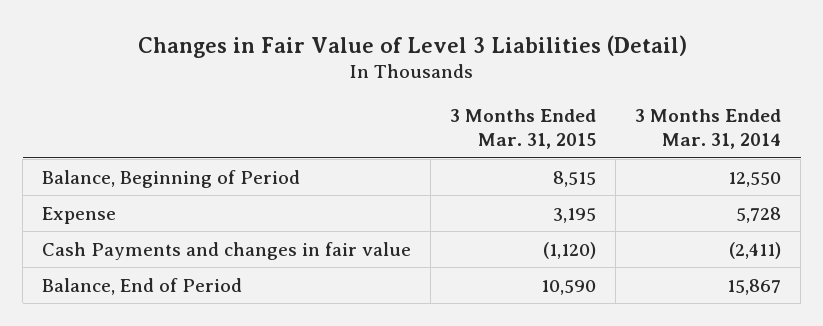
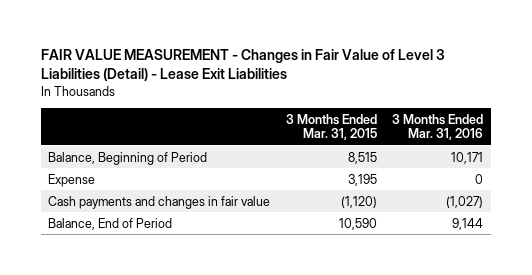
- Changes in Fair Value of Level 3 Liabilities (Detail)
+ FAIR VALUE MEASUREMENT - Changes in Fair Value of Level 3 Liabilities (Detail) - Lease Exit Liabilities
- | 3 Months Ended Mar. 31, 2015 | 3 Months Ended Mar. 31, 2014
+ | 3 Months Ended Mar. 31, 2015 | 3 Months Ended Mar. 31, 2016
- Cash Payments and changes in fair value | (1,120) | (2,411)
+ Cash payments and changes in fair value | (1,120) | (1,027)

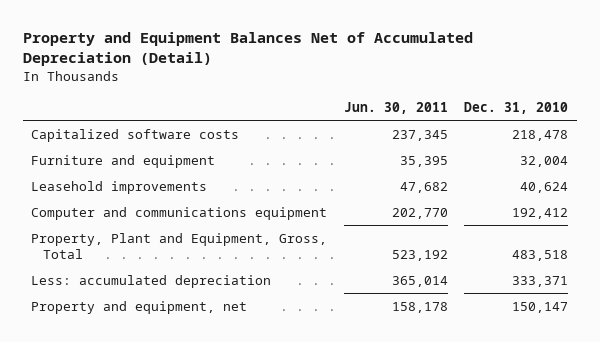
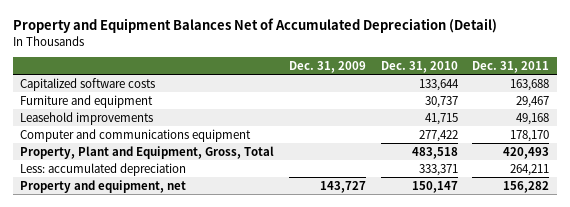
- | Jun. 30, 2011 | Dec. 31, 2010
+ | Dec. 31, 2009 | Dec. 31, 2010 | Dec. 31, 2011
- Capitalized software costs | 237,345 | 218,478
- Furniture and equipment | 35,395 | 32,004
- Leasehold improvements | 47,682 | 40,624
- Computer and communications equipment | 202,770 | 192,412
+ Capitalized software costs | | 133,644 | 163,688
+ Furniture and equipment | | 30,737 | 29,467
+ Leasehold improvements | | 41,715 | 49,168
+ Computer and communications equipment | | 277,422 | 178,170

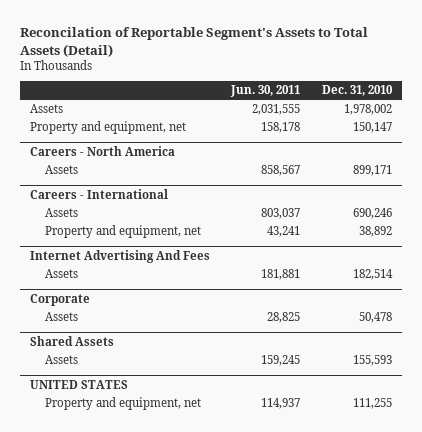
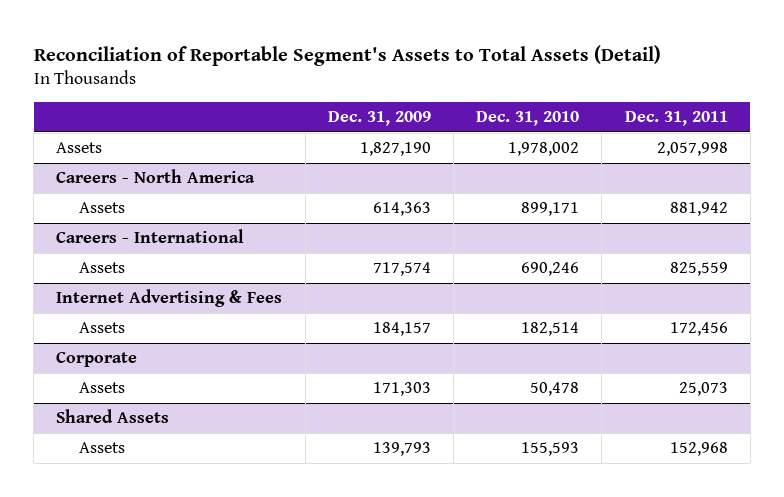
- Reconcilation of Reportable Segment's Assets to Total Assets (Detail)
+ Reconciliation of Reportable Segment's Assets to Total Assets (Detail)
- | Jun. 30, 2011 | Dec. 31, 2010
+ | Dec. 31, 2009 | Dec. 31, 2010 | Dec. 31, 2011
- Property and equipment, net | 158,178 | 150,147
@ Careers - International
- Property and equipment, net | 43,241 | 38,892
- Internet Advertising And Fees
+ Internet Advertising & Fees
- UNITED STATES
- Property and equipment, net | 114,937 | 111,255

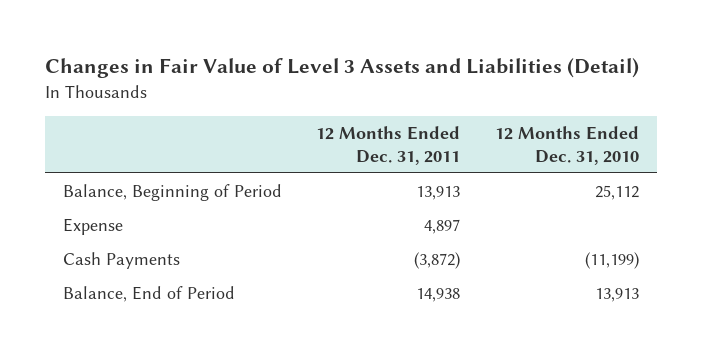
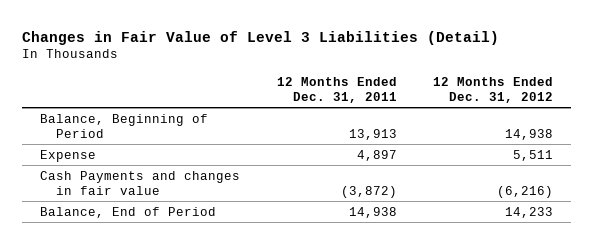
- Changes in Fair Value of Level 3 Assets and Liabilities (Detail)
+ Changes in Fair Value of Level 3 Liabilities (Detail)
- | 12 Months Ended Dec. 31, 2011 | 12 Months Ended Dec. 31, 2010
+ | 12 Months Ended Dec. 31, 2011 | 12 Months Ended Dec. 31, 2012
- Cash Payments | (3,872) | (11,199)
+ Cash Payments and changes in fair value | (3,872) | (6,216)

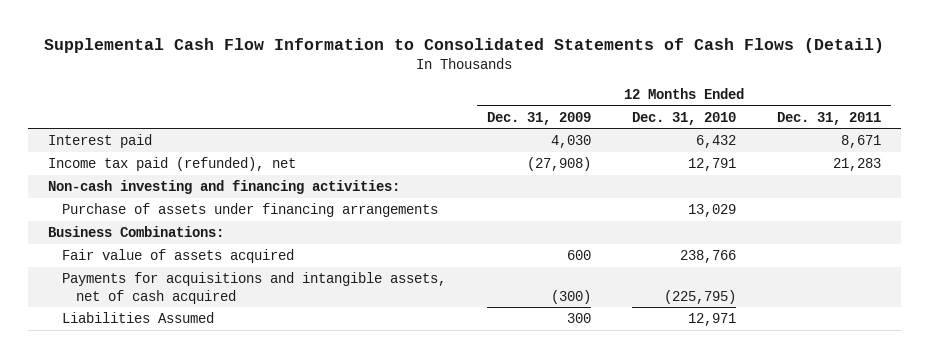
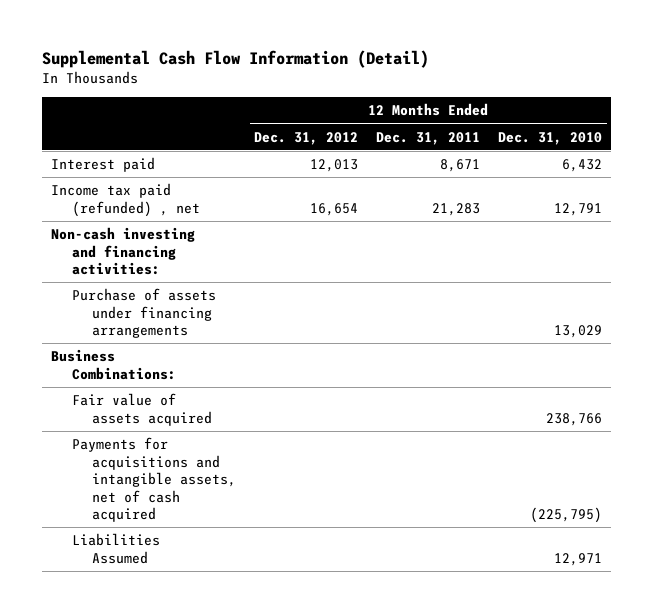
- Supplemental Cash Flow Information to Consolidated Statements of Cash Flows (Detail)
+ Supplemental Cash Flow Information (Detail)
- | 12 Months Ended Dec. 31, 2009 | 12 Months Ended Dec. 31, 2010 | 12 Months Ended Dec. 31, 2011
+ | 12 Months Ended Dec. 31, 2012 | 12 Months Ended Dec. 31, 2011 | 12 Months Ended Dec. 31, 2010
- Income tax paid (refunded), net | (27,908) | 12,791 | 21,283
+ Income tax paid (refunded) , net | 16,654 | 21,283 | 12,791

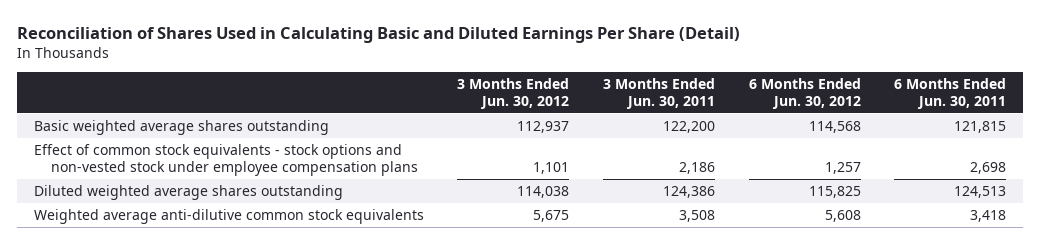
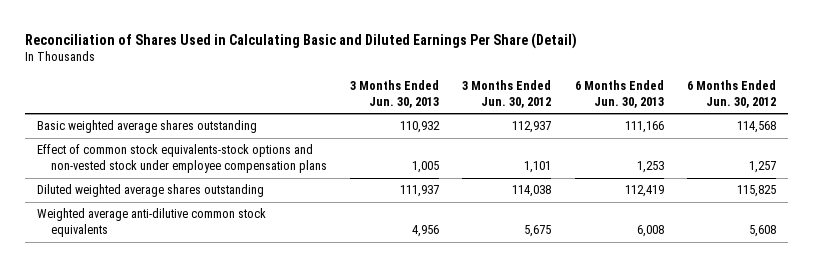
- | 3 Months Ended Jun. 30, 2012 | 3 Months Ended Jun. 30, 2011 | 6 Months Ended Jun. 30, 2012 | 6 Months Ended Jun. 30, 2011
+ | 3 Months Ended Jun. 30, 2013 | 3 Months Ended Jun. 30, 2012 | 6 Months Ended Jun. 30, 2013 | 6 Months Ended Jun. 30, 2012
- Effect of common stock equivalents - stock options and non-vested stock under employee compensation plans | 1,101 | 2,186 | 1,257 | 2,698
+ Effect of common stock equivalents-stock options and non-vested stock under employee compensation plans | 1,005 | 1,101 | 1,253 | 1,257

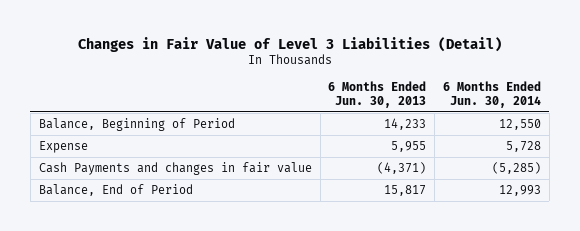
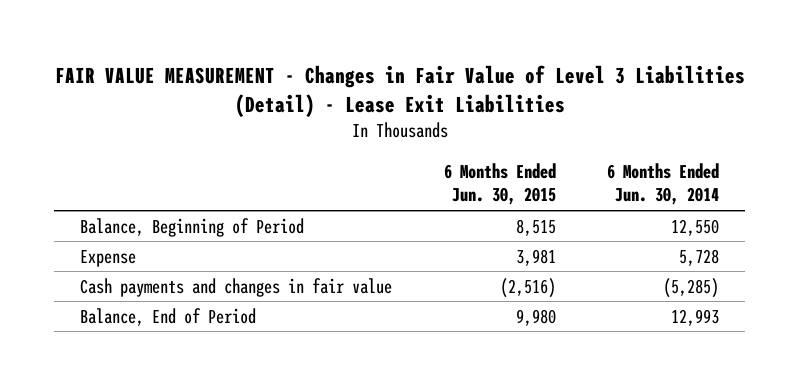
- Changes in Fair Value of Level 3 Liabilities (Detail)
+ FAIR VALUE MEASUREMENT - Changes in Fair Value of Level 3 Liabilities (Detail) - Lease Exit Liabilities
- | 6 Months Ended Jun. 30, 2013 | 6 Months Ended Jun. 30, 2014
+ | 6 Months Ended Jun. 30, 2015 | 6 Months Ended Jun. 30, 2014
- Cash Payments and changes in fair value | (4,371) | (5,285)
+ Cash payments and changes in fair value | (2,516) | (5,285)

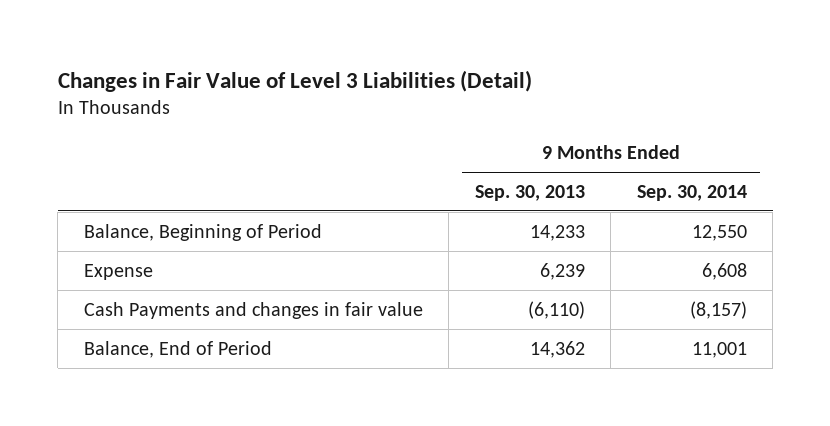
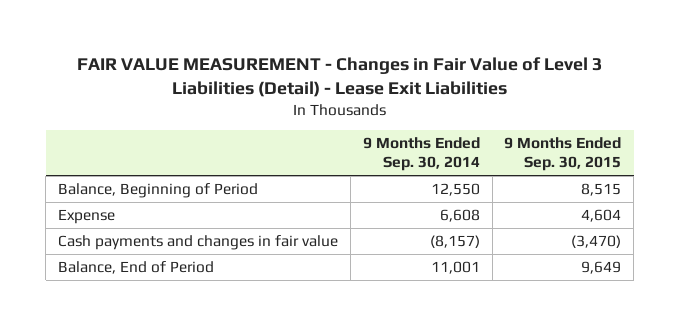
- Changes in Fair Value of Level 3 Liabilities (Detail)
+ FAIR VALUE MEASUREMENT - Changes in Fair Value of Level 3 Liabilities (Detail) - Lease Exit Liabilities
- | 9 Months Ended Sep. 30, 2013 | 9 Months Ended Sep. 30, 2014
+ | 9 Months Ended Sep. 30, 2014 | 9 Months Ended Sep. 30, 2015
- Cash Payments and changes in fair value | (6,110) | (8,157)
+ Cash payments and changes in fair value | (8,157) | (3,470)

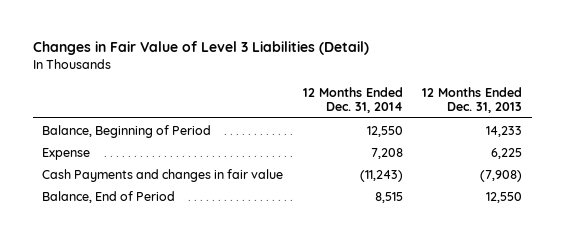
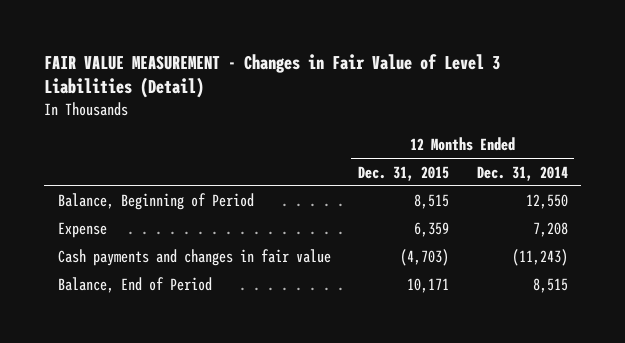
- Changes in Fair Value of Level 3 Liabilities (Detail)
+ FAIR VALUE MEASUREMENT - Changes in Fair Value of Level 3 Liabilities (Detail)
- | 12 Months Ended Dec. 31, 2014 | 12 Months Ended Dec. 31, 2013
+ | 12 Months Ended Dec. 31, 2015 | 12 Months Ended Dec. 31, 2014
- Cash Payments and changes in fair value | (11,243) | (7,908)
+ Cash payments and changes in fair value | (4,703) | (11,243)

